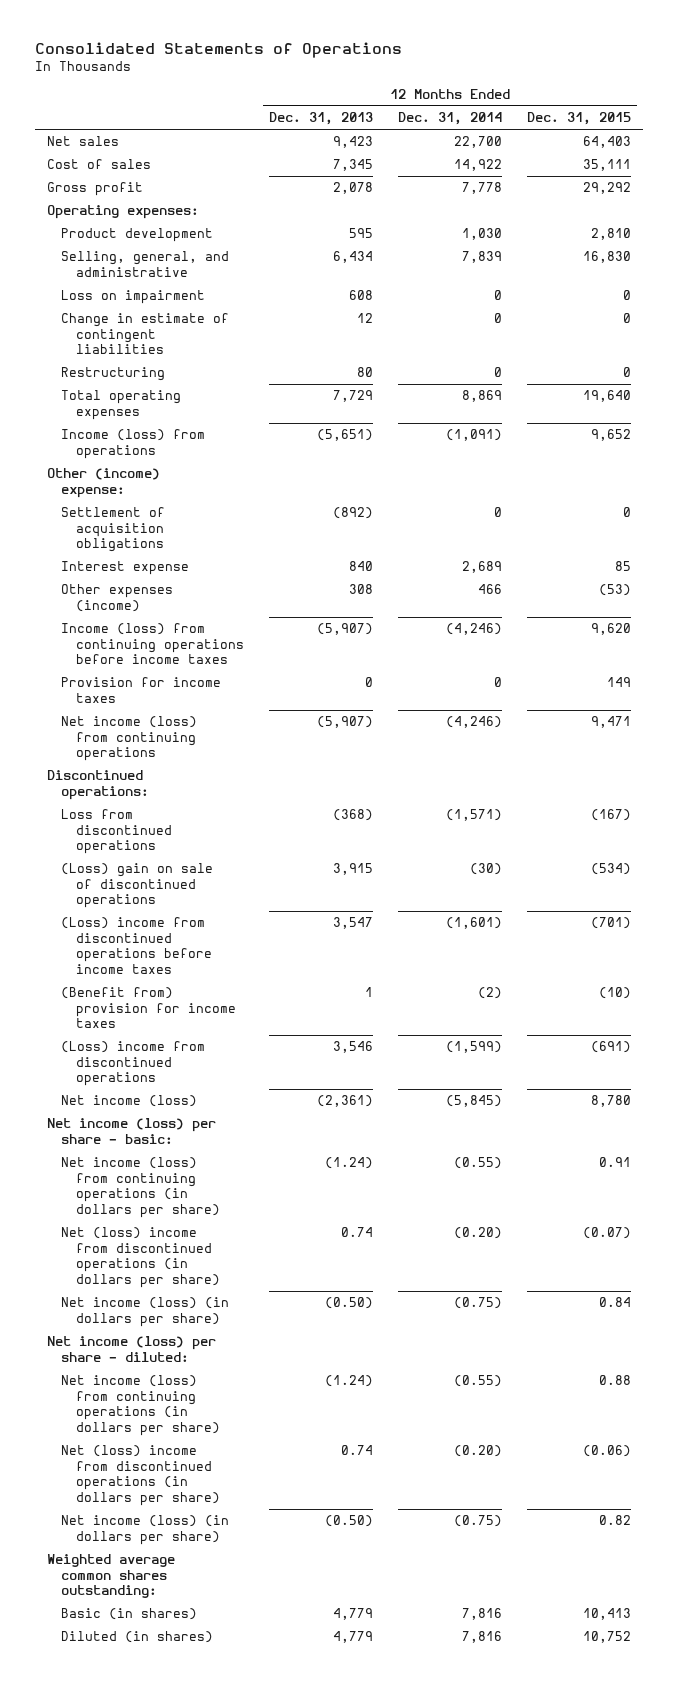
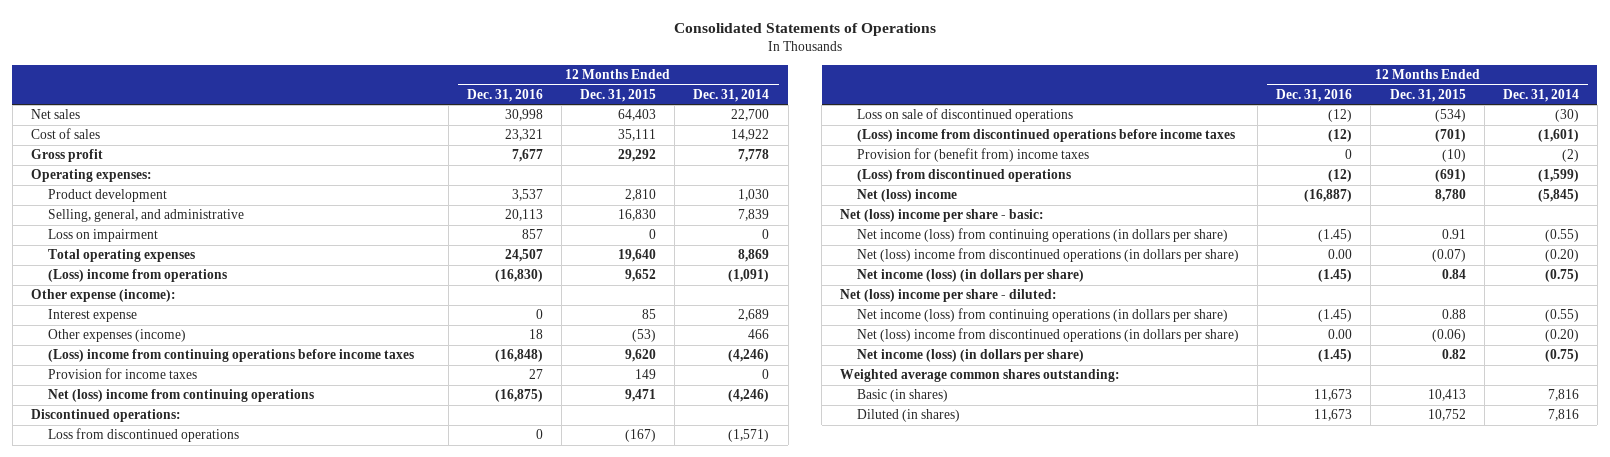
- | 12 Months Ended Dec. 31, 2013 | 12 Months Ended Dec. 31, 2014 | 12 Months Ended Dec. 31, 2015
+ | 12 Months Ended Dec. 31, 2016 | 12 Months Ended Dec. 31, 2015 | 12 Months Ended Dec. 31, 2014
- Change in estimate of contingent liabilities | 12 | 0 | 0
- Restructuring | 80 | 0 | 0
- Income (loss) from operations | (5,651) | (1,091) | 9,652
- Other (income) expense:
- Settlement of acquisition obligations | (892) | 0 | 0
+ (Loss) income from operations | (16,830) | 9,652 | (1,091)
+ Other expense (income):
- Income (loss) from continuing operations before income taxes | (5,907) | (4,246) | 9,620
+ (Loss) income from continuing operations before income taxes | (16,848) | 9,620 | (4,246)
- Net income (loss) from continuing operations | (5,907) | (4,246) | 9,471
+ Net (loss) income from continuing operations | (16,875) | 9,471 | (4,246)
- (Loss) gain on sale of discontinued operations | 3,915 | (30) | (534)
+ Loss on sale of discontinued operations | (12) | (534) | (30)
- (Benefit from) provision for income taxes | 1 | (2) | (10)
- (Loss) income from discontinued operations | 3,546 | (1,599) | (691)
- Net income (loss) | (2,361) | (5,845) | 8,780
- Net income (loss) per share - basic:
+ Provision for (benefit from) income taxes | 0 | (10) | (2)
+ (Loss) from discontinued operations | (12) | (691) | (1,599)
+ Net (loss) income | (16,887) | 8,780 | (5,845)
+ Net (loss) income per share - basic:
- Net income (loss) per share - diluted:
+ Net (loss) income per share - diluted:

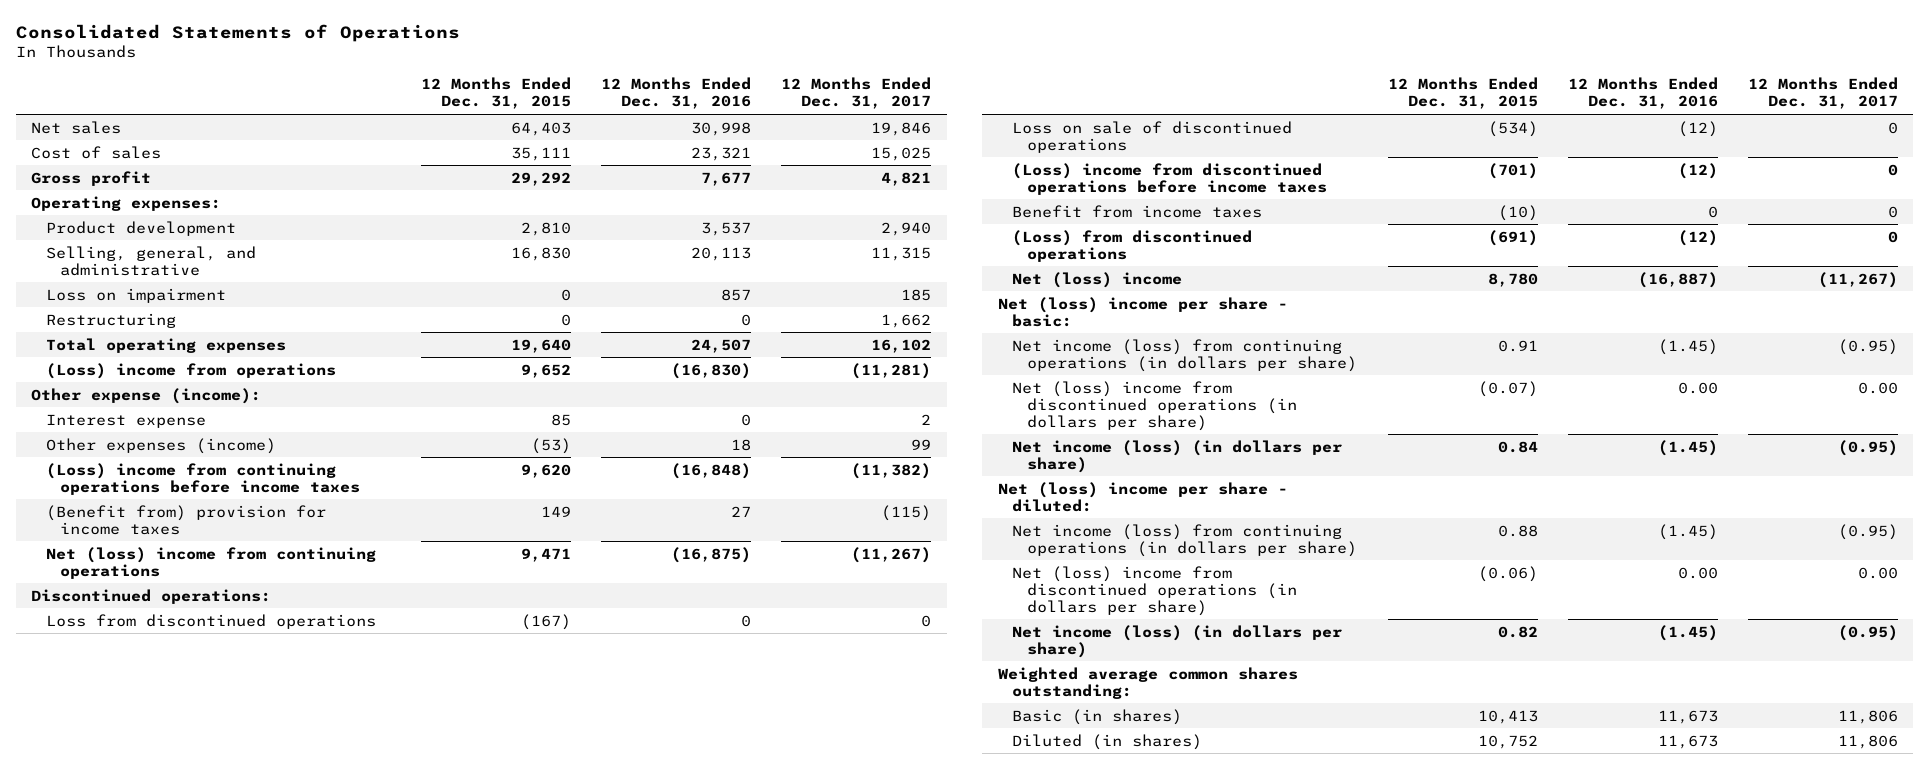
- | 12 Months Ended Dec. 31, 2016 | 12 Months Ended Dec. 31, 2015 | 12 Months Ended Dec. 31, 2014
+ | 12 Months Ended Dec. 31, 2015 | 12 Months Ended Dec. 31, 2016 | 12 Months Ended Dec. 31, 2017
+ Restructuring | 0 | 0 | 1,662
- Provision for income taxes | 27 | 149 | 0
+ (Benefit from) provision for income taxes | 149 | 27 | (115)
- Provision for (benefit from) income taxes | 0 | (10) | (2)
+ Benefit from income taxes | (10) | 0 | 0

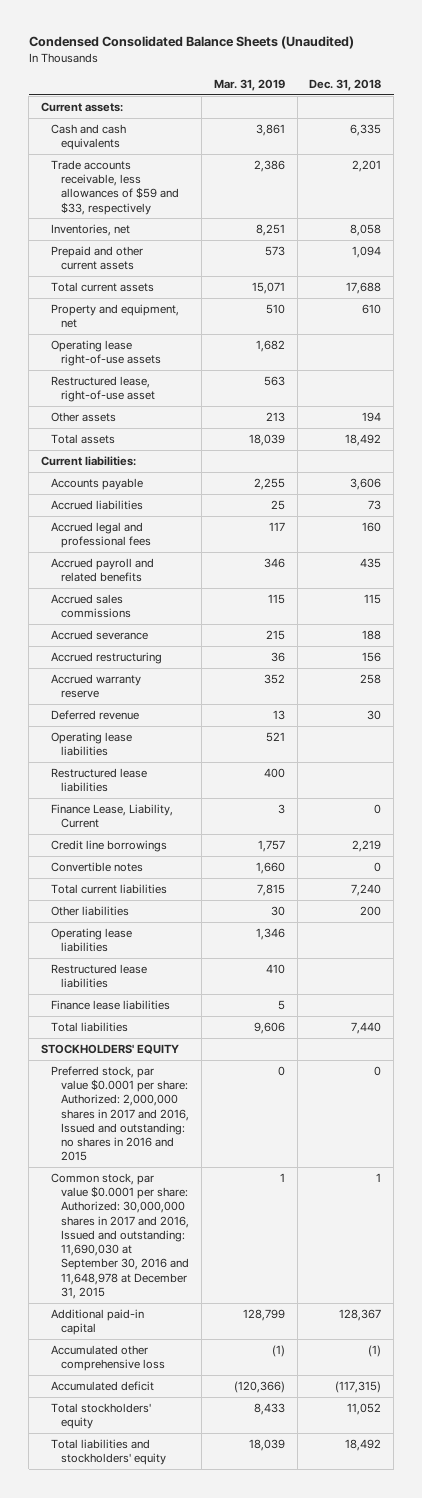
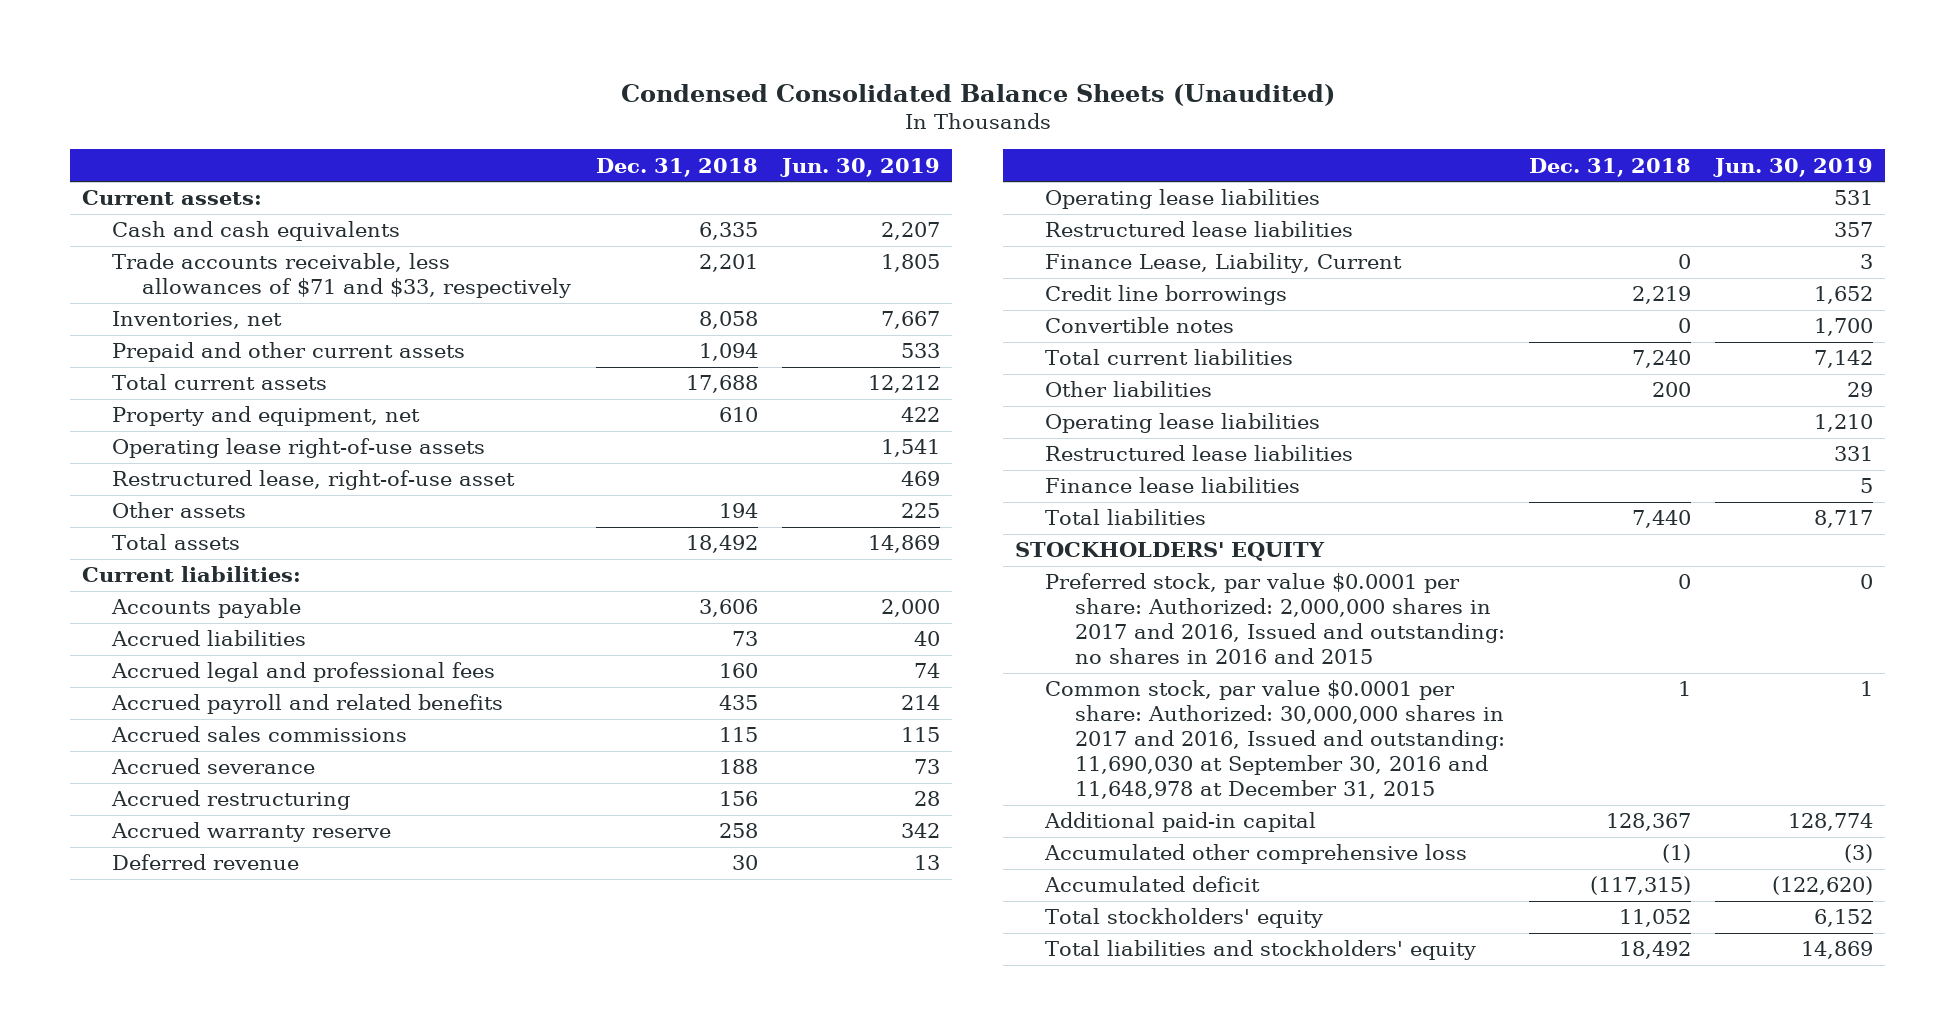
- | Mar. 31, 2019 | Dec. 31, 2018
+ | Dec. 31, 2018 | Jun. 30, 2019
- Trade accounts receivable, less allowances of $59 and $33, respectively | 2,386 | 2,201
+ Trade accounts receivable, less allowances of $71 and $33, respectively | 2,201 | 1,805

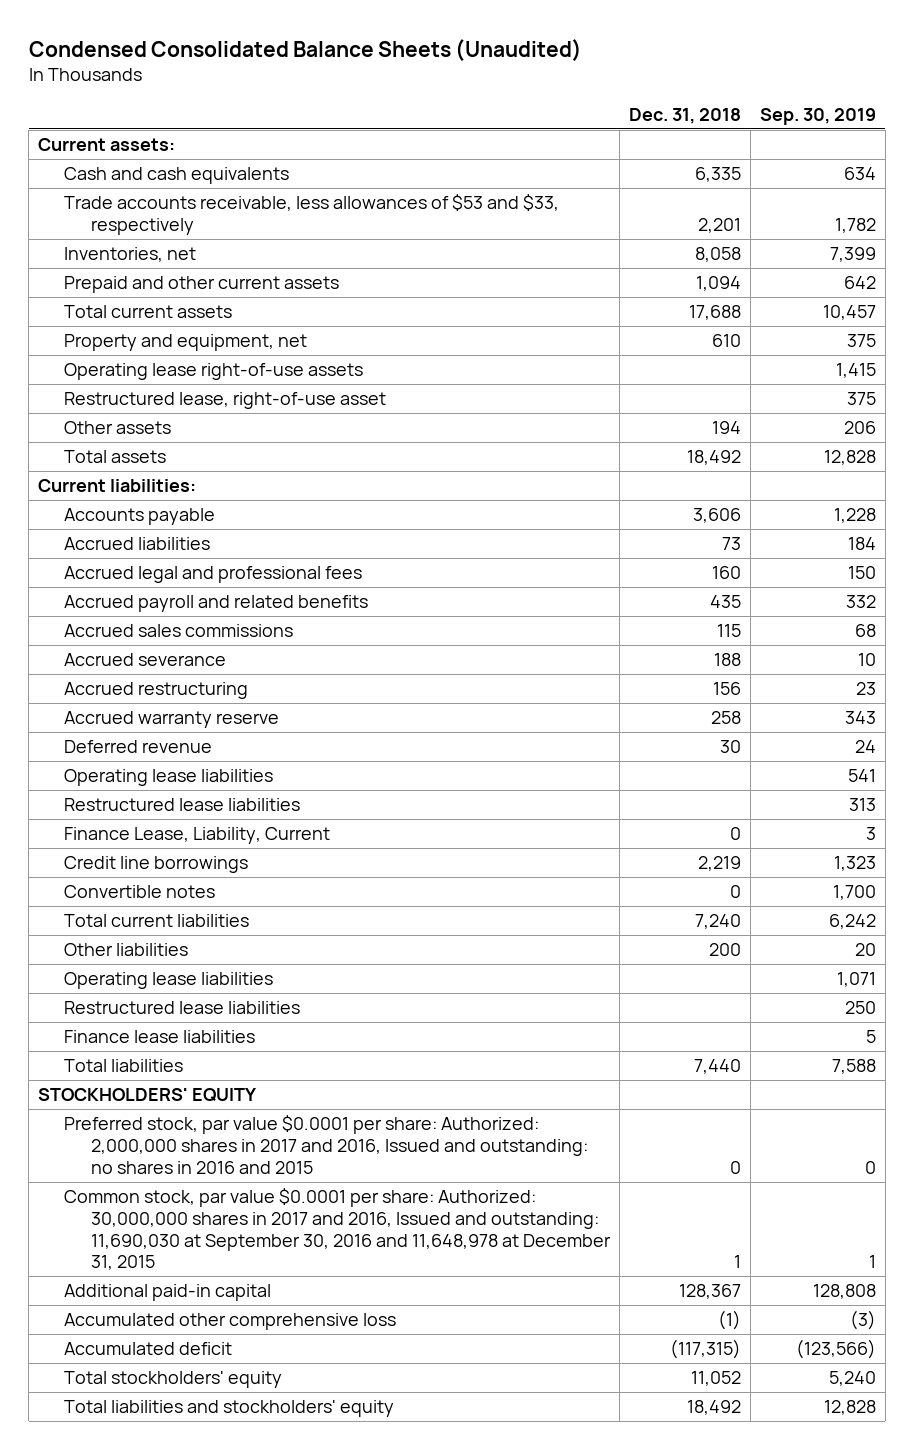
- | Dec. 31, 2018 | Jun. 30, 2019
+ | Dec. 31, 2018 | Sep. 30, 2019
- Trade accounts receivable, less allowances of $71 and $33, respectively | 2,201 | 1,805
+ Trade accounts receivable, less allowances of $53 and $33, respectively | 2,201 | 1,782

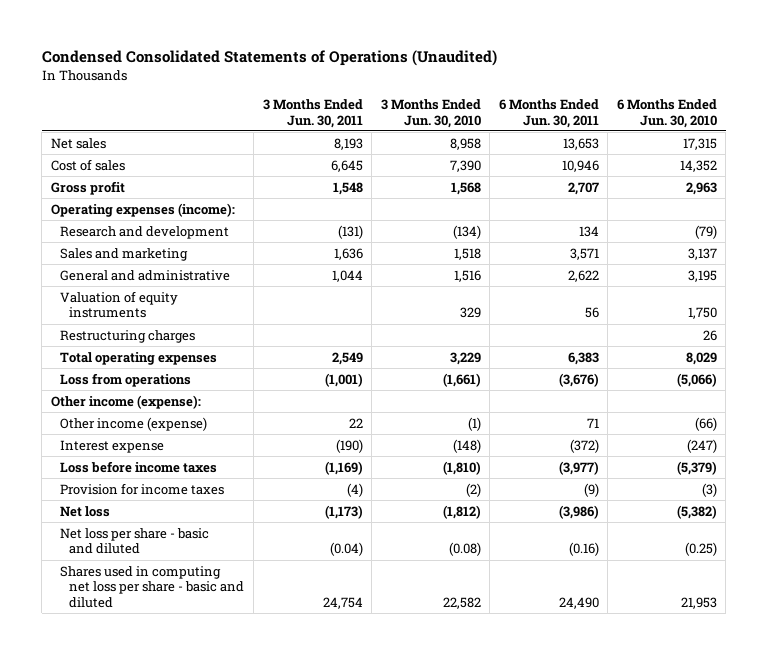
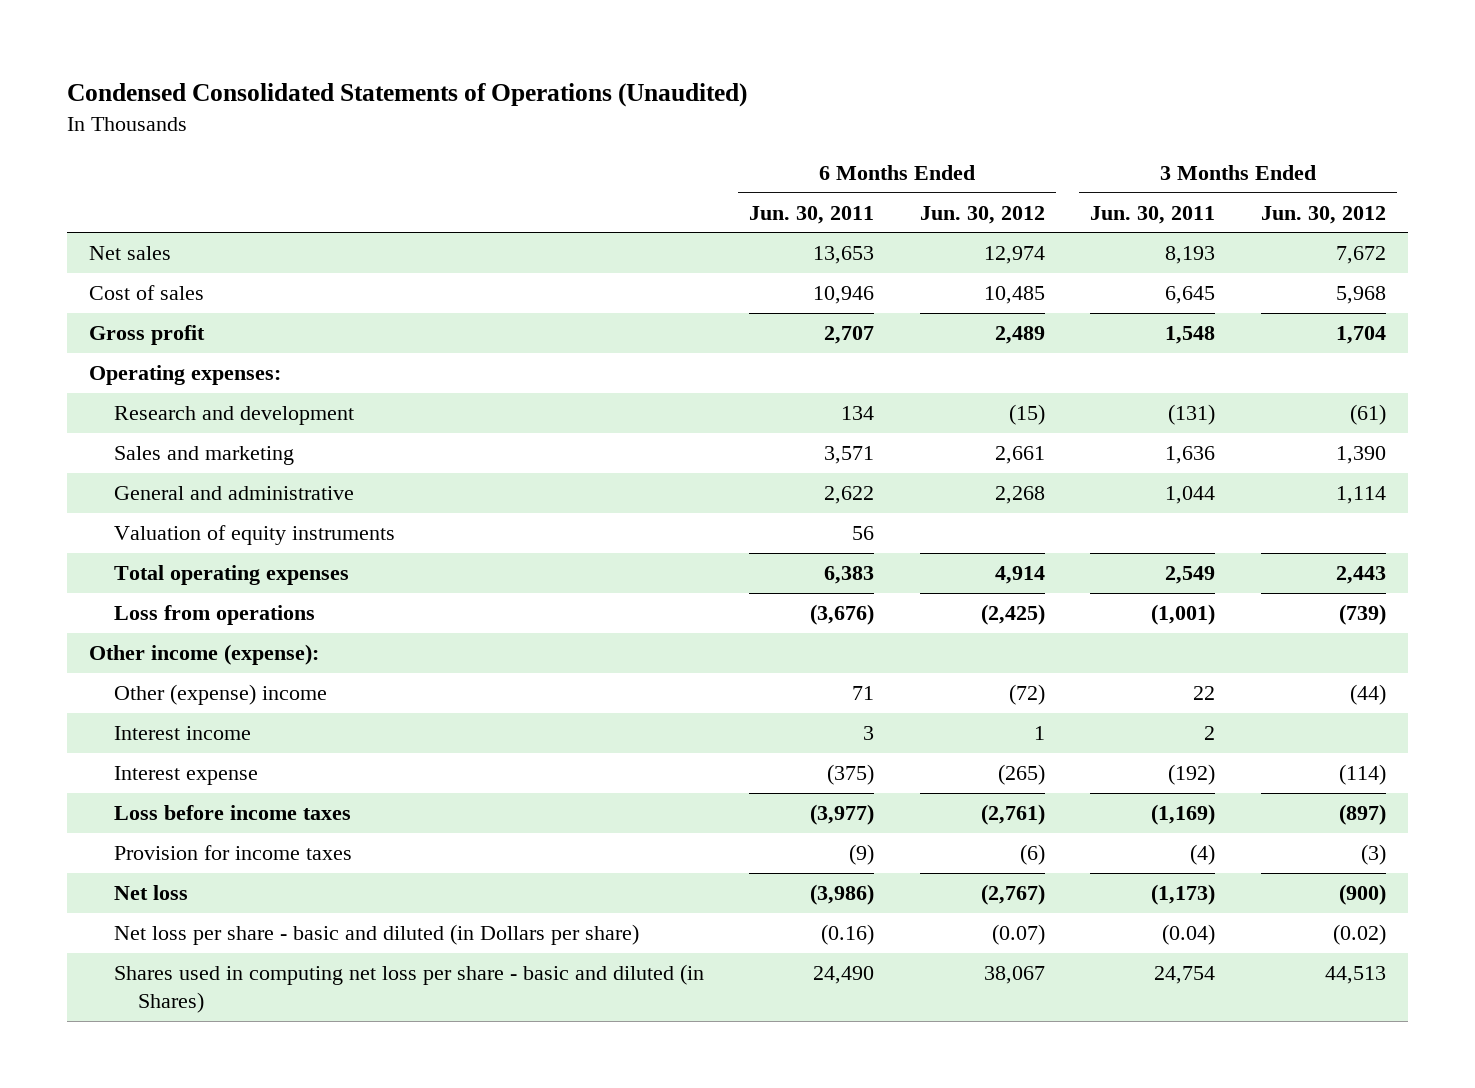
- | 3 Months Ended Jun. 30, 2011 | 3 Months Ended Jun. 30, 2010 | 6 Months Ended Jun. 30, 2011 | 6 Months Ended Jun. 30, 2010
+ | 6 Months Ended Jun. 30, 2011 | 6 Months Ended Jun. 30, 2012 | 3 Months Ended Jun. 30, 2011 | 3 Months Ended Jun. 30, 2012
- Operating expenses (income):
+ Operating expenses:
- Restructuring charges | | | | 26
- Other income (expense) | 22 | (1) | 71 | (66)
- Interest expense | (190) | (148) | (372) | (247)
+ Other (expense) income | 71 | (72) | 22 | (44)
+ Interest income | 3 | 1 | 2 |
+ Interest expense | (375) | (265) | (192) | (114)
- Net loss per share - basic and diluted | (0.04) | (0.08) | (0.16) | (0.25)
- Shares used in computing net loss per share - basic and diluted | 24,754 | 22,582 | 24,490 | 21,953
+ Net loss per share - basic and diluted (in Dollars per share) | (0.16) | (0.07) | (0.04) | (0.02)
+ Shares used in computing net loss per share - basic and diluted (in Shares) | 24,490 | 38,067 | 24,754 | 44,513

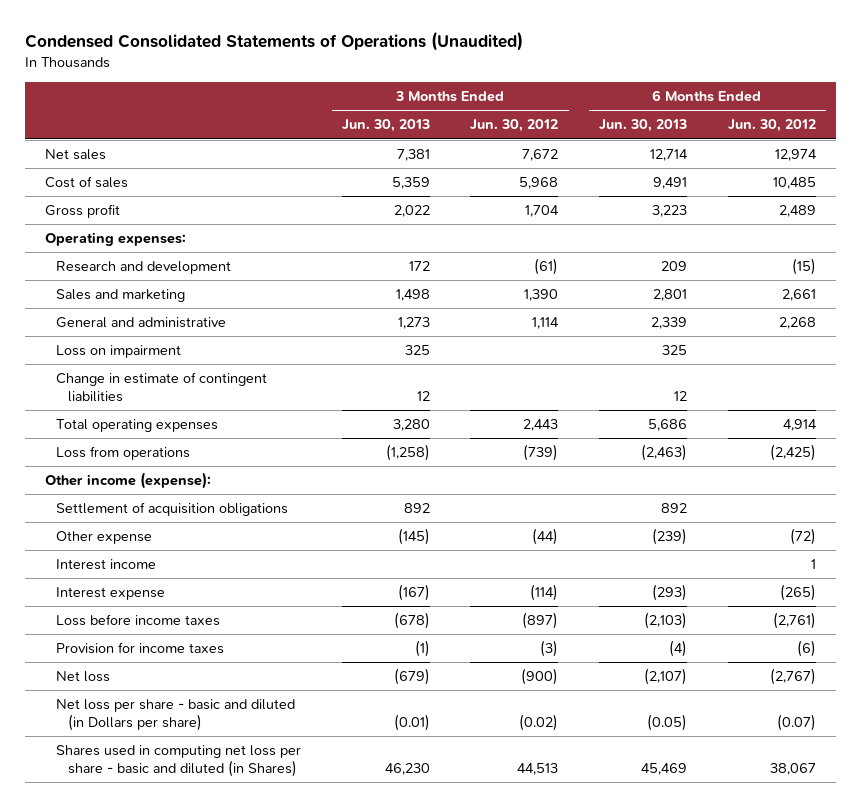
- | 6 Months Ended Jun. 30, 2011 | 6 Months Ended Jun. 30, 2012 | 3 Months Ended Jun. 30, 2011 | 3 Months Ended Jun. 30, 2012
+ | 3 Months Ended Jun. 30, 2013 | 3 Months Ended Jun. 30, 2012 | 6 Months Ended Jun. 30, 2013 | 6 Months Ended Jun. 30, 2012
- Valuation of equity instruments | 56 | | |
+ Loss on impairment | 325 | | 325 |
+ Change in estimate of contingent liabilities | 12 | | 12 |
- Other (expense) income | 71 | (72) | 22 | (44)
+ Settlement of acquisition obligations | 892 | | 892 |
+ Other expense | (145) | (44) | (239) | (72)

